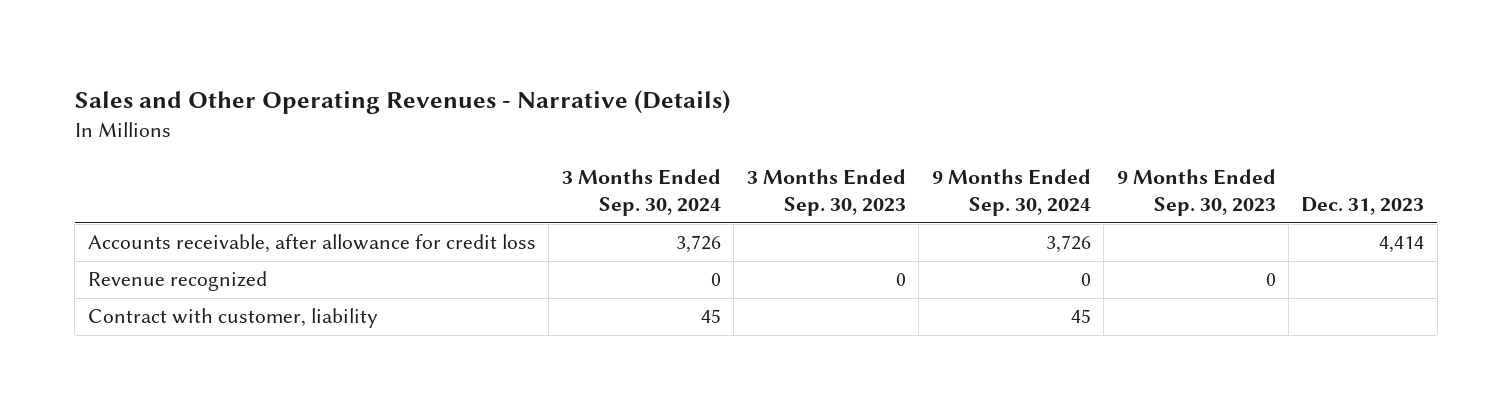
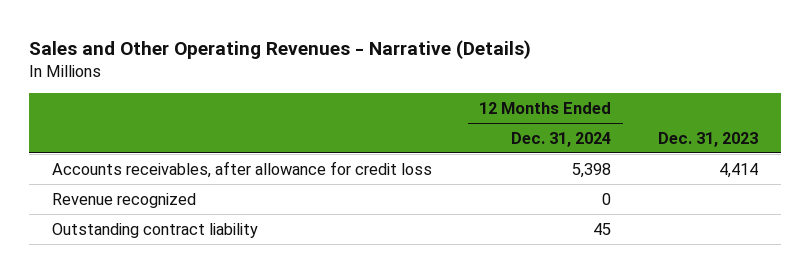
- | 3 Months Ended Sep. 30, 2024 | 3 Months Ended Sep. 30, 2023 | 9 Months Ended Sep. 30, 2024 | 9 Months Ended Sep. 30, 2023 | Dec. 31, 2023
+ | 12 Months Ended Dec. 31, 2024 | Dec. 31, 2023
- Accounts receivable, after allowance for credit loss | 3,726 | | 3,726 | | 4,414
+ Accounts receivables, after allowance for credit loss | 5,398 | 4,414
- Contract with customer, liability | 45 | | 45 | |
+ Outstanding contract liability | 45 |

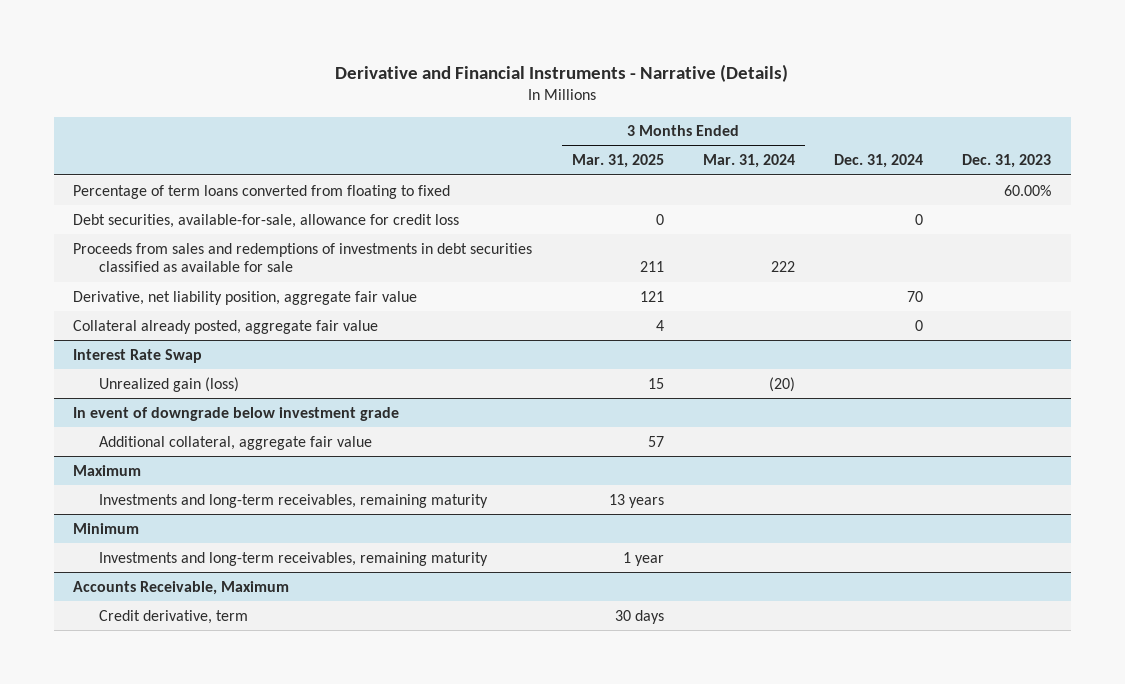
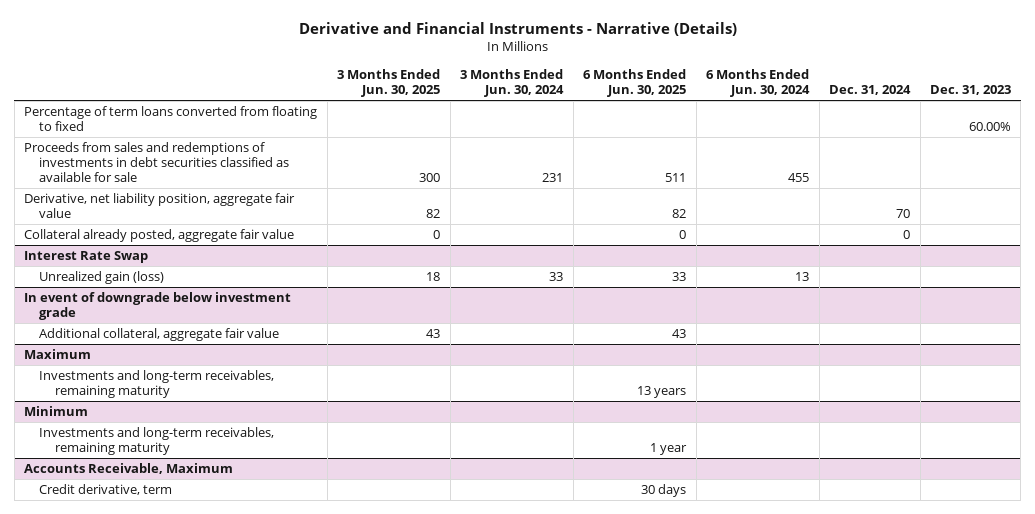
- | 3 Months Ended Mar. 31, 2025 | 3 Months Ended Mar. 31, 2024 | Dec. 31, 2024 | Dec. 31, 2023
+ | 3 Months Ended Jun. 30, 2025 | 3 Months Ended Jun. 30, 2024 | 6 Months Ended Jun. 30, 2025 | 6 Months Ended Jun. 30, 2024 | Dec. 31, 2024 | Dec. 31, 2023
- Debt securities, available-for-sale, allowance for credit loss | 0 | | 0 |

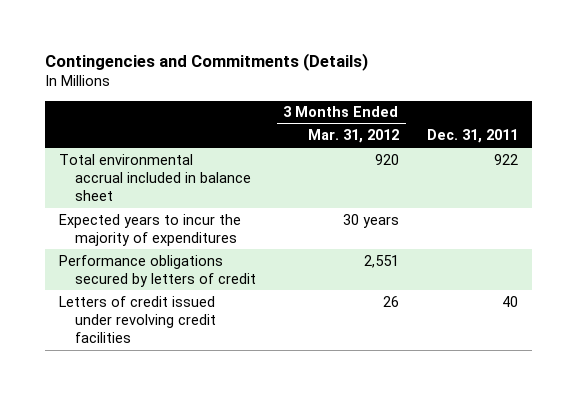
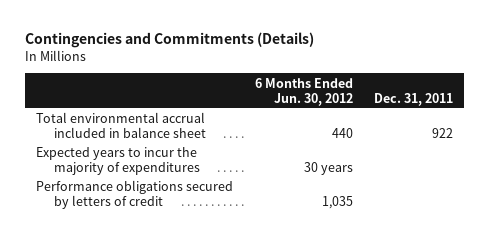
- | 3 Months Ended Mar. 31, 2012 | Dec. 31, 2011
+ | 6 Months Ended Jun. 30, 2012 | Dec. 31, 2011
- Letters of credit issued under revolving credit facilities | 26 | 40

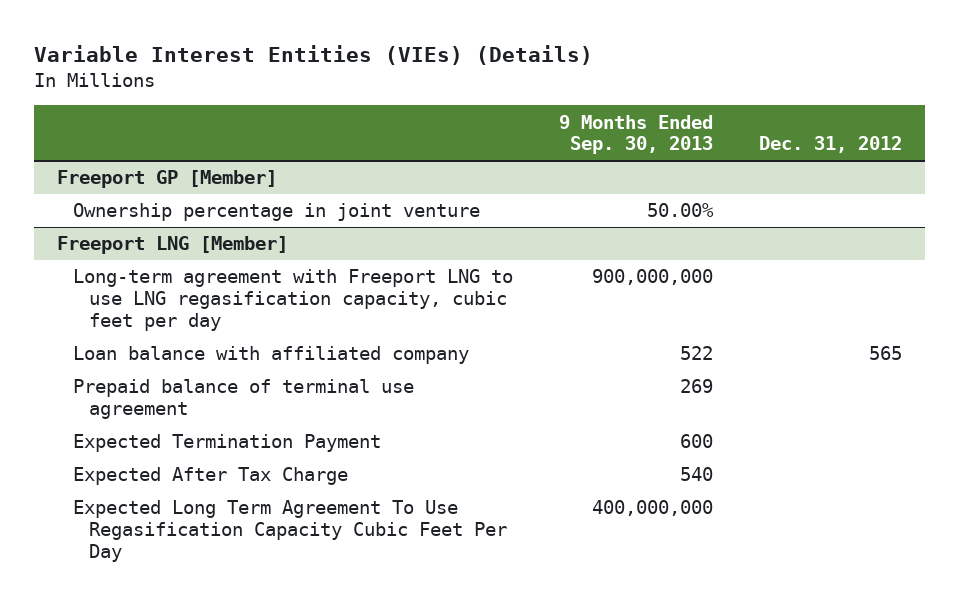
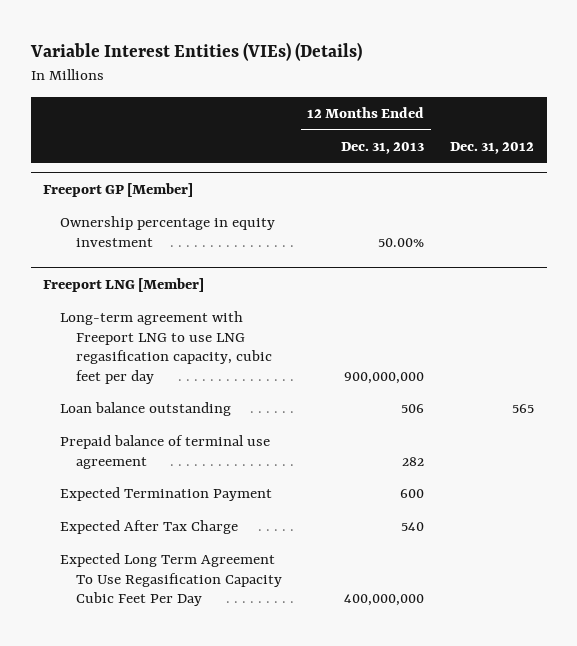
- | 9 Months Ended Sep. 30, 2013 | Dec. 31, 2012
+ | 12 Months Ended Dec. 31, 2013 | Dec. 31, 2012
@ Freeport GP [Member]
- Ownership percentage in joint venture | 50.00% |
+ Ownership percentage in equity investment | 50.00% |
@ Freeport LNG [Member]
- Loan balance with affiliated company | 522 | 565
+ Loan balance outstanding | 506 | 565

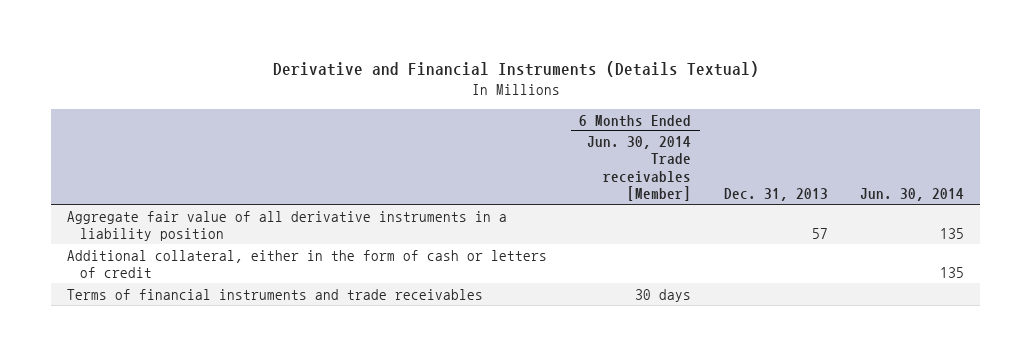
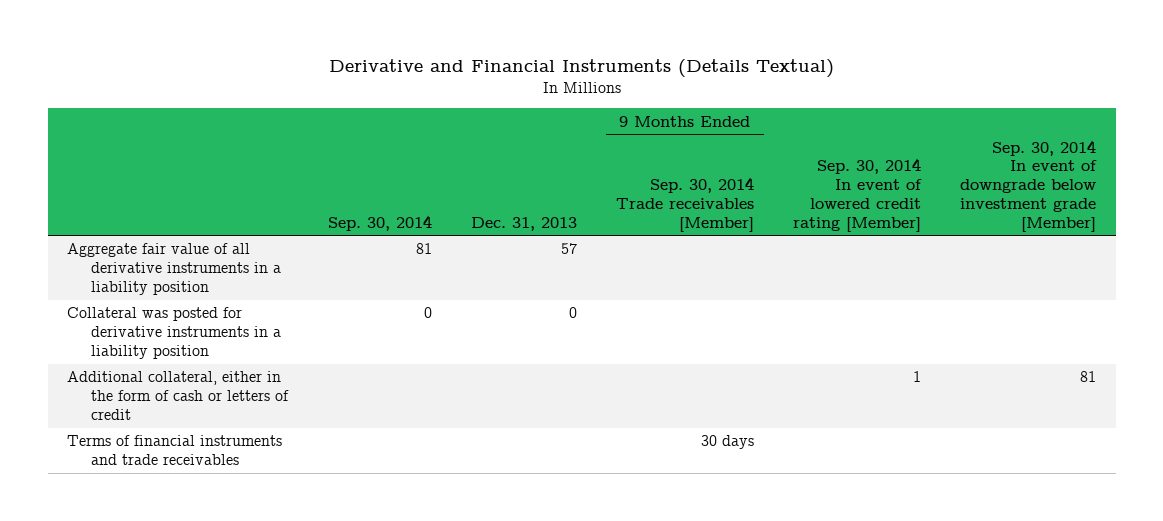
- | 6 Months Ended Jun. 30, 2014 Trade receivables [Member] | Dec. 31, 2013 | Jun. 30, 2014
+ | Sep. 30, 2014 | Dec. 31, 2013 | 9 Months Ended Sep. 30, 2014 Trade receivables [Member] | Sep. 30, 2014 In event of lowered credit rating [Member] | Sep. 30, 2014 In event of downgrade below investment grade [Member]
+ Collateral was posted for derivative instruments in a liability position | 0 | 0 | | |

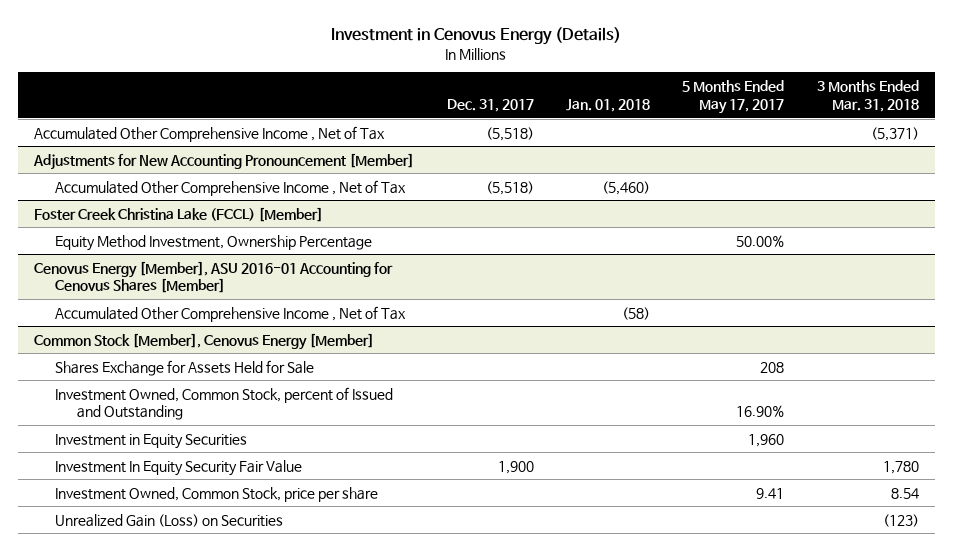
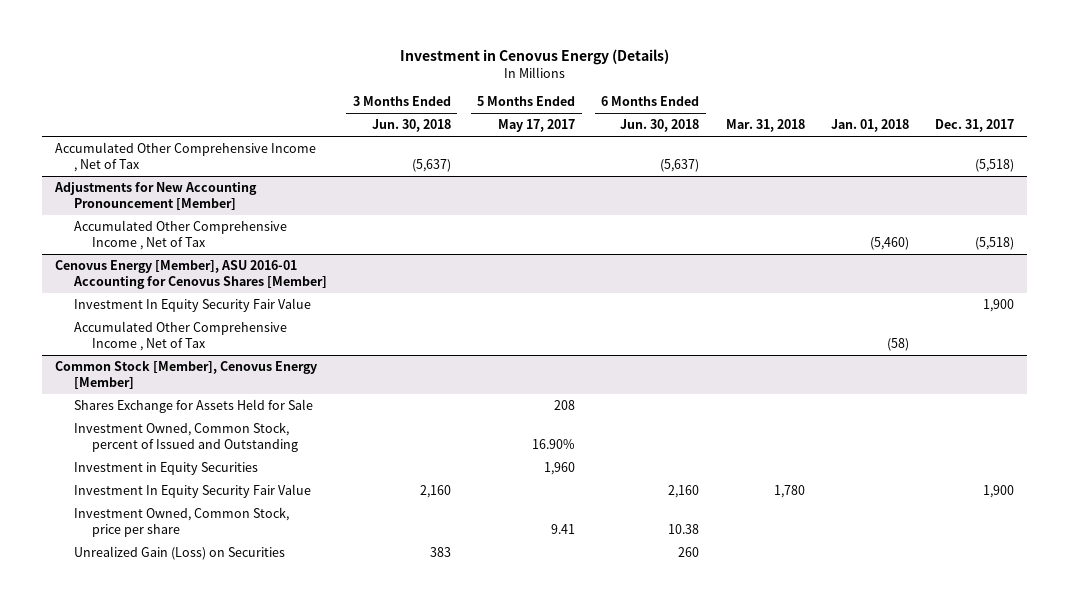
- | Dec. 31, 2017 | Jan. 01, 2018 | 5 Months Ended May 17, 2017 | 3 Months Ended Mar. 31, 2018
+ | 3 Months Ended Jun. 30, 2018 | 5 Months Ended May 17, 2017 | 6 Months Ended Jun. 30, 2018 | Mar. 31, 2018 | Jan. 01, 2018 | Dec. 31, 2017
- Foster Creek Christina Lake (FCCL) [Member]
- Equity Method Investment, Ownership Percentage | | | 50.00% |
@ Cenovus Energy [Member], ASU 2016-01 Accounting for Cenovus Shares [Member]
+ Investment In Equity Security Fair Value | | | | | | 1,900

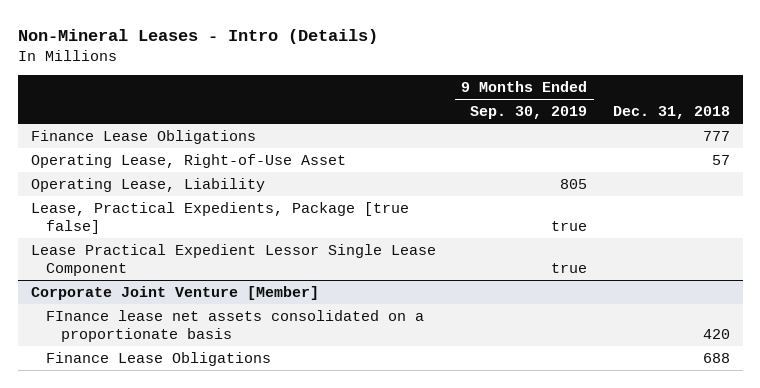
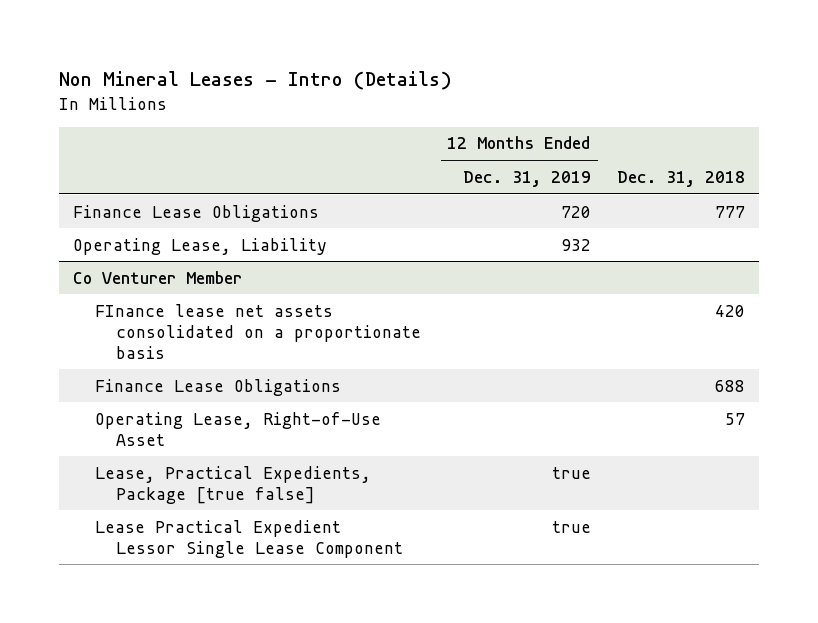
- Non-Mineral Leases - Intro (Details)
+ Non Mineral Leases - Intro (Details)
- | 9 Months Ended Sep. 30, 2019 | Dec. 31, 2018
+ | 12 Months Ended Dec. 31, 2019 | Dec. 31, 2018
- Operating Lease, Right-of-Use Asset | | 57
- Lease, Practical Expedients, Package [true false] | true |
- Lease Practical Expedient Lessor Single Lease Component | true |
- Corporate Joint Venture [Member]
+ Co Venturer Member
+ Operating Lease, Right-of-Use Asset | | 57
+ Lease, Practical Expedients, Package [true false] | true |
+ Lease Practical Expedient Lessor Single Lease Component | true |

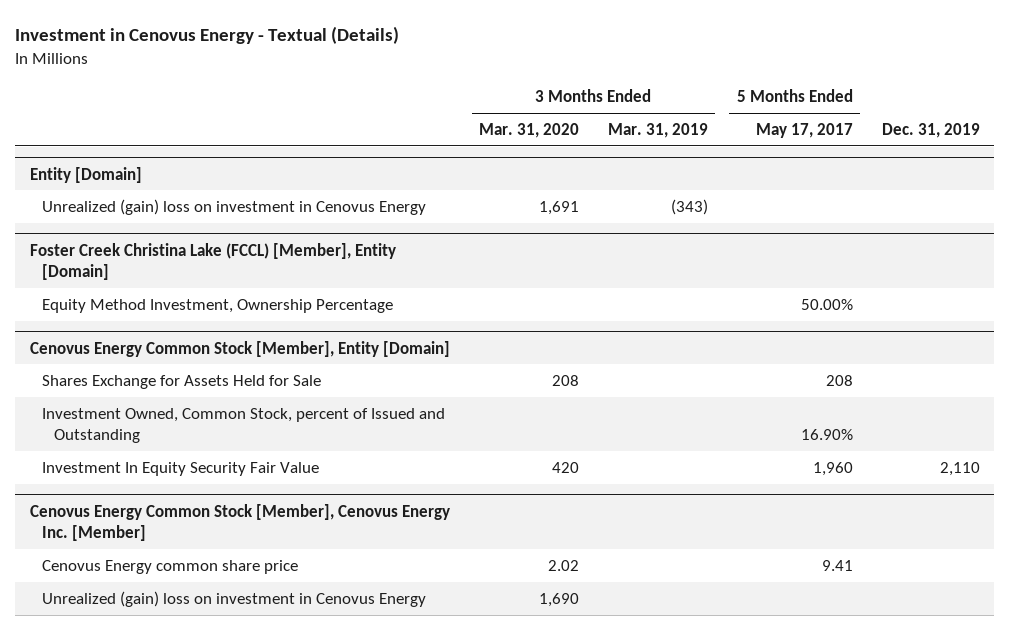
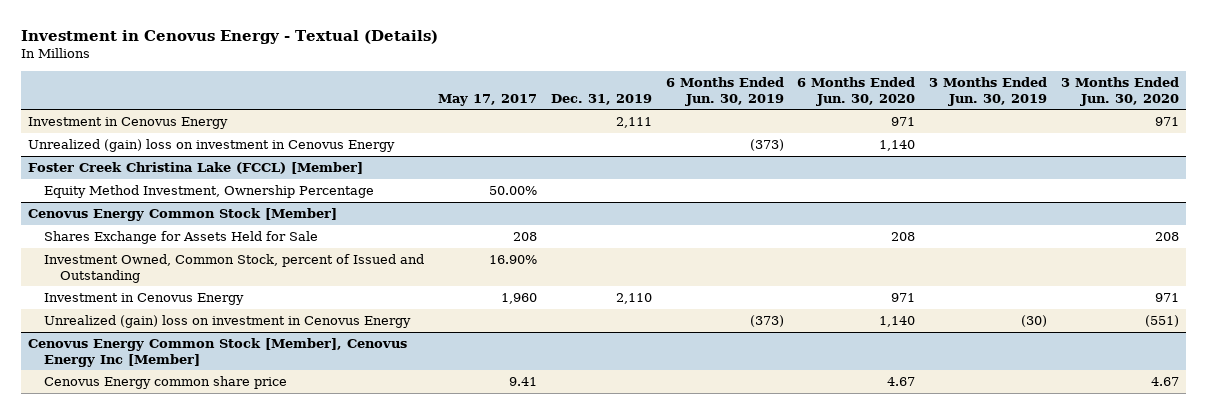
- | 3 Months Ended Mar. 31, 2020 | 3 Months Ended Mar. 31, 2019 | 5 Months Ended May 17, 2017 | Dec. 31, 2019
+ | May 17, 2017 | Dec. 31, 2019 | 6 Months Ended Jun. 30, 2019 | 6 Months Ended Jun. 30, 2020 | 3 Months Ended Jun. 30, 2019 | 3 Months Ended Jun. 30, 2020
- Entity [Domain]
- Unrealized (gain) loss on investment in Cenovus Energy | 1,691 | (343) | |
- Foster Creek Christina Lake (FCCL) [Member], Entity [Domain]
+ Investment in Cenovus Energy | | 2,111 | | 971 | | 971
+ Unrealized (gain) loss on investment in Cenovus Energy | | | (373) | 1,140 | |
+ Foster Creek Christina Lake (FCCL) [Member]
- Cenovus Energy Common Stock [Member], Entity [Domain]
+ Cenovus Energy Common Stock [Member]
- Investment In Equity Security Fair Value | 420 | | 1,960 | 2,110
- Cenovus Energy Common Stock [Member], Cenovus Energy Inc. [Member]
+ Investment in Cenovus Energy | 1,960 | 2,110 | | 971 | | 971
+ Unrealized (gain) loss on investment in Cenovus Energy | | | (373) | 1,140 | (30) | (551)
+ Cenovus Energy Common Stock [Member], Cenovus Energy Inc [Member]
- Unrealized (gain) loss on investment in Cenovus Energy | 1,690 | | |

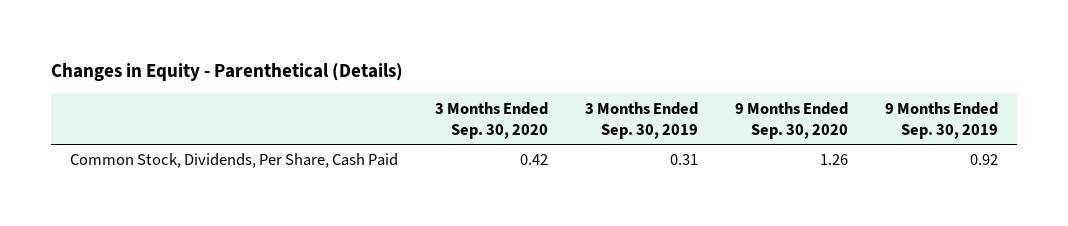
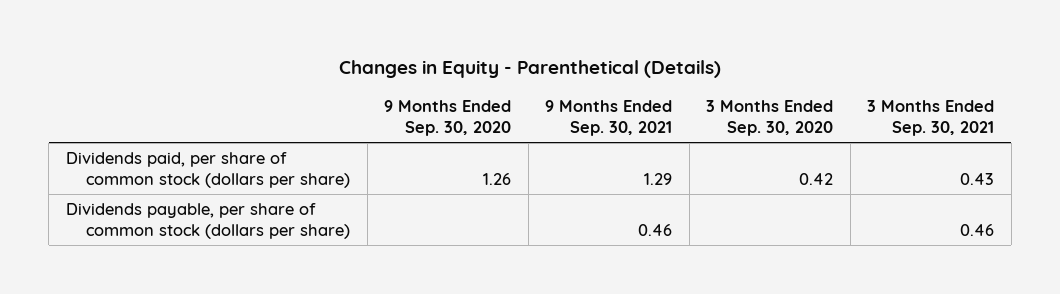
- | 3 Months Ended Sep. 30, 2020 | 3 Months Ended Sep. 30, 2019 | 9 Months Ended Sep. 30, 2020 | 9 Months Ended Sep. 30, 2019
+ | 9 Months Ended Sep. 30, 2020 | 9 Months Ended Sep. 30, 2021 | 3 Months Ended Sep. 30, 2020 | 3 Months Ended Sep. 30, 2021
- Common Stock, Dividends, Per Share, Cash Paid | 0.42 | 0.31 | 1.26 | 0.92
+ Dividends paid, per share of common stock (dollars per share) | 1.26 | 1.29 | 0.42 | 0.43
+ Dividends payable, per share of common stock (dollars per share) | | 0.46 | | 0.46

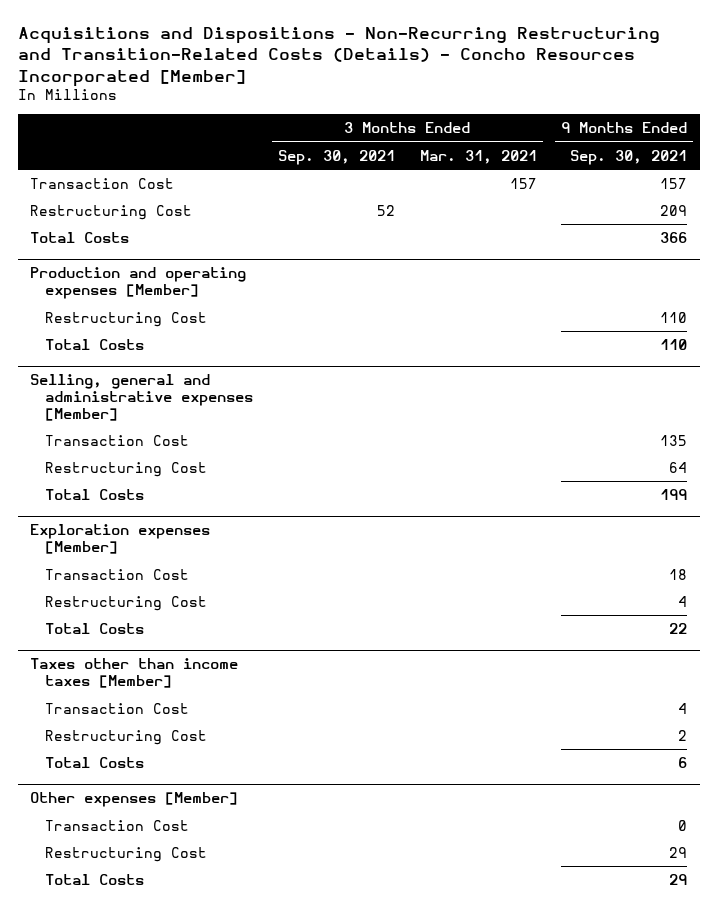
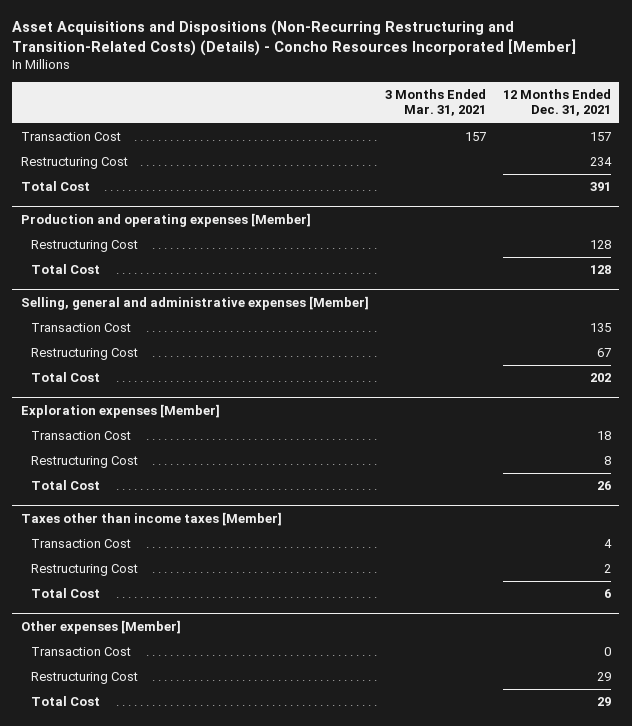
- Acquisitions and Dispositions - Non-Recurring Restructuring and Transition-Related Costs (Details) - Concho Resources Incorporated [Member]
+ Asset Acquisitions and Dispositions (Non-Recurring Restructuring and Transition-Related Costs) (Details) - Concho Resources Incorporated [Member]
- | 3 Months Ended Sep. 30, 2021 | 3 Months Ended Mar. 31, 2021 | 9 Months Ended Sep. 30, 2021
+ | 3 Months Ended Mar. 31, 2021 | 12 Months Ended Dec. 31, 2021
- Total Costs | | | 366
+ Total Cost | | 391
@ Production and operating expenses [Member]
- Total Costs | | | 110
+ Total Cost | | 128
@ Selling, general and administrative expenses [Member]
- Total Costs | | | 199
+ Total Cost | | 202
@ Exploration expenses [Member]
- Total Costs | | | 22
+ Total Cost | | 26
@ Taxes other than income taxes [Member]
- Total Costs | | | 6
+ Total Cost | | 6
@ Other expenses [Member]
- Total Costs | | | 29
+ Total Cost | | 29

